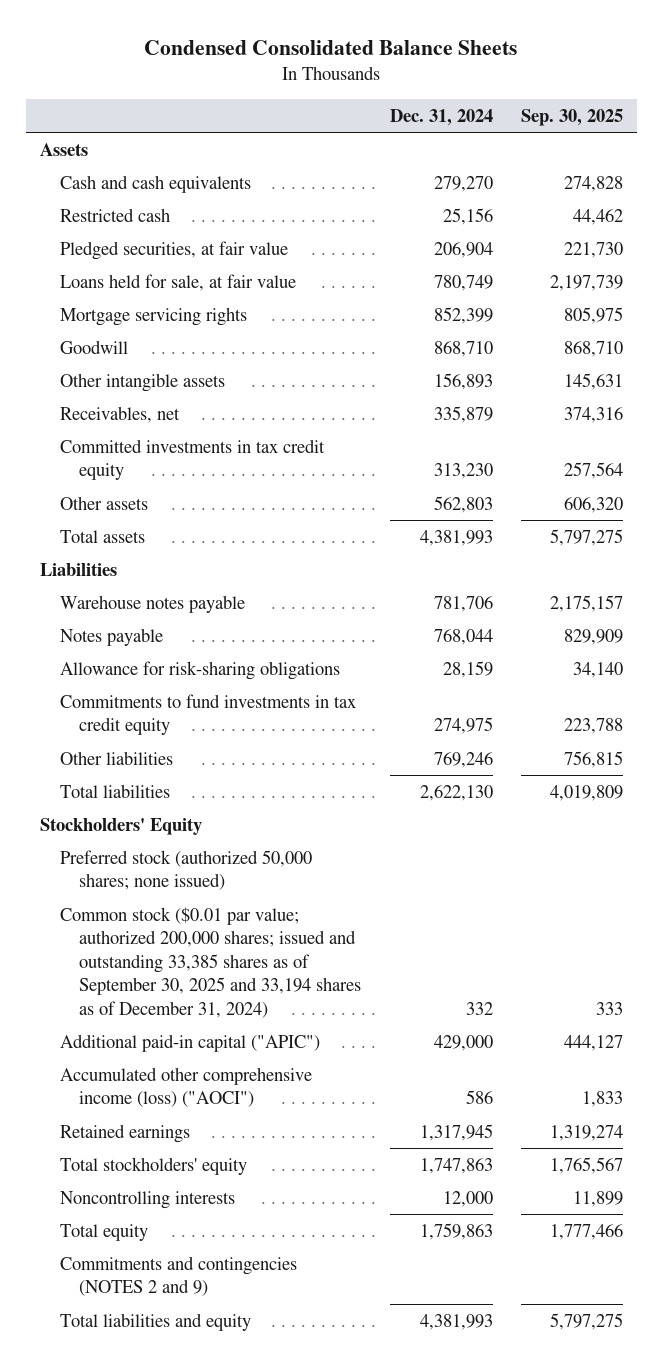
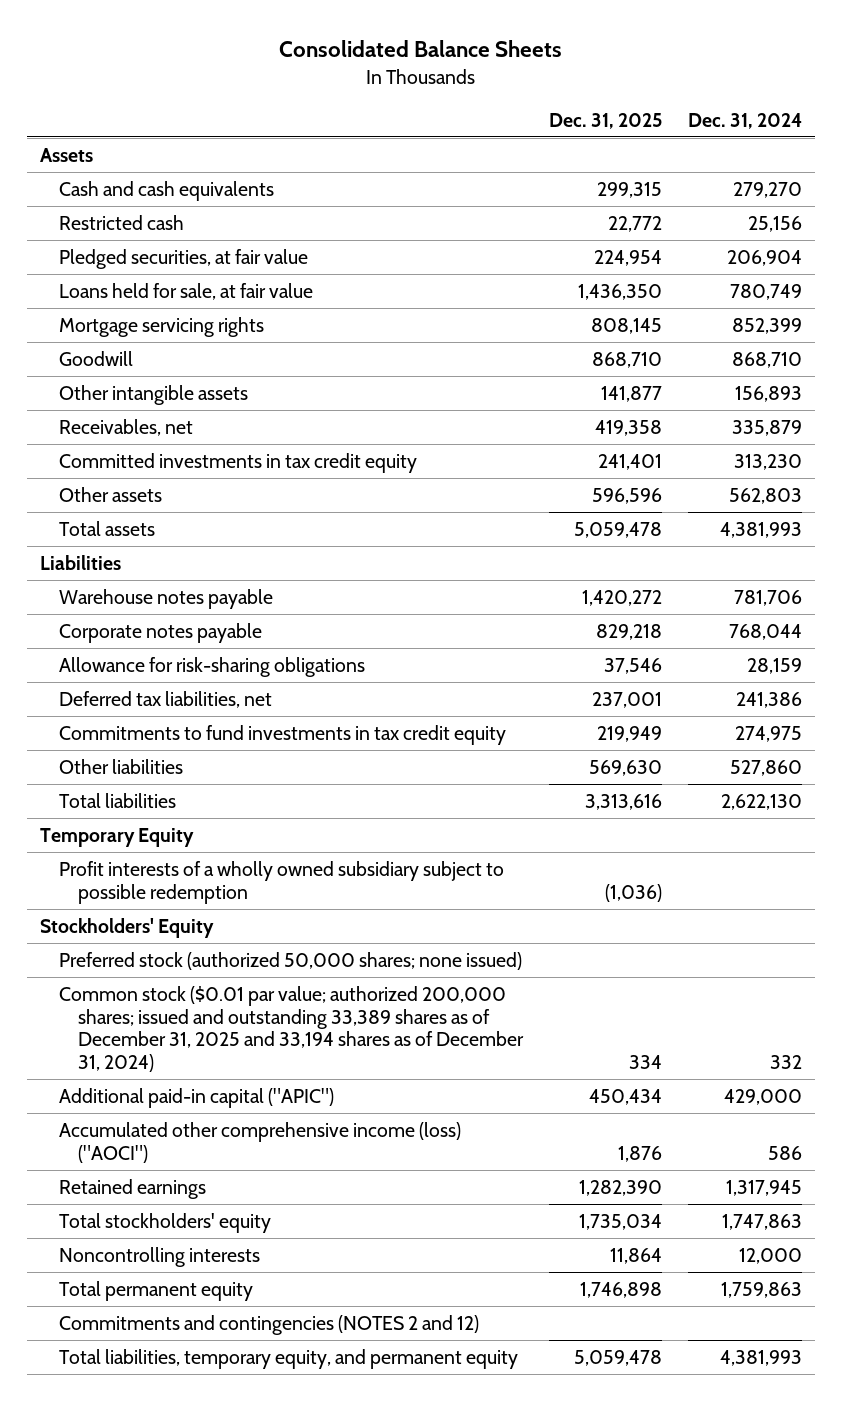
- Condensed Consolidated Balance Sheets
+ Consolidated Balance Sheets
- | Dec. 31, 2024 | Sep. 30, 2025
+ | Dec. 31, 2025 | Dec. 31, 2024
- Notes payable | 768,044 | 829,909
+ Corporate notes payable | 829,218 | 768,044
+ Deferred tax liabilities, net | 237,001 | 241,386
- Other liabilities | 769,246 | 756,815
+ Other liabilities | 569,630 | 527,860
+ Temporary Equity
+ Profit interests of a wholly owned subsidiary subject to possible redemption | (1,036) |
- Common stock ($0.01 par value; authorized 200,000 shares; issued and outstanding 33,385 shares as of September 30, 2025 and 33,194 shares as of December 31, 2024) | 332 | 333
+ Common stock ($0.01 par value; authorized 200,000 shares; issued and outstanding 33,389 shares as of December 31, 2025 and 33,194 shares as of December 31, 2024) | 334 | 332
- Total equity | 1,759,863 | 1,777,466
- Commitments and contingencies (NOTES 2 and 9)
- Total liabilities and equity | 4,381,993 | 5,797,275
+ Total permanent equity | 1,746,898 | 1,759,863
+ Commitments and contingencies (NOTES 2 and 12)
+ Total liabilities, temporary equity, and permanent equity | 5,059,478 | 4,381,993

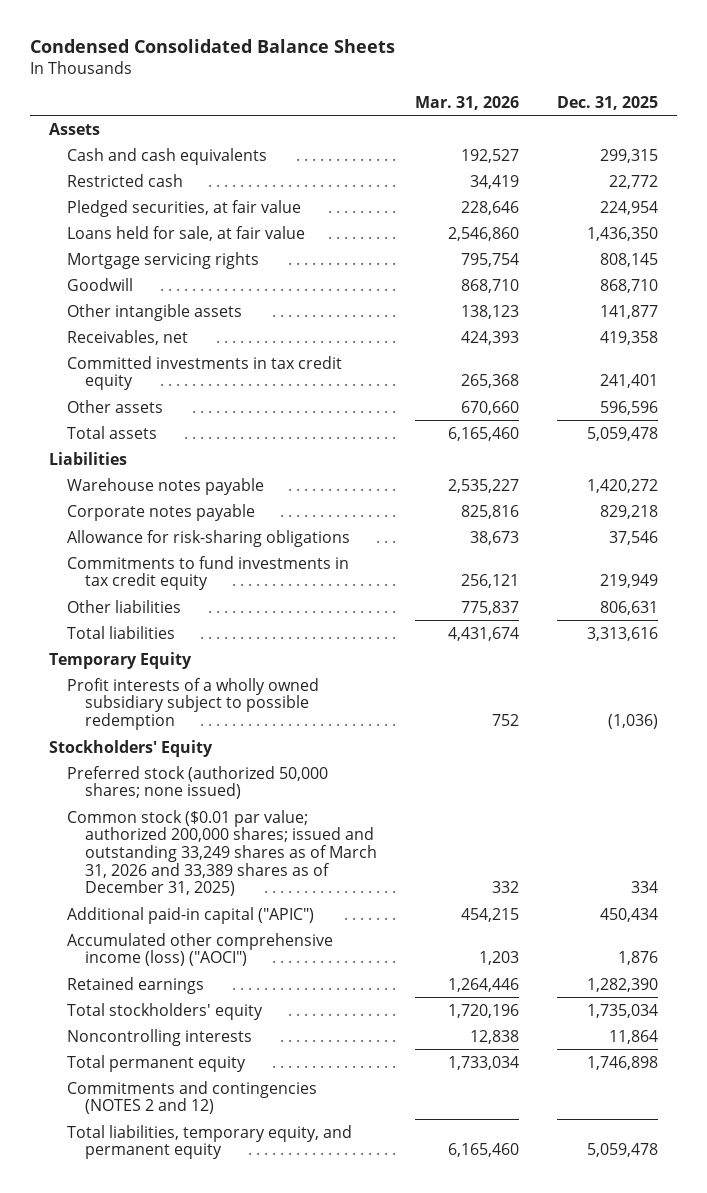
- Consolidated Balance Sheets
+ Condensed Consolidated Balance Sheets
- | Dec. 31, 2025 | Dec. 31, 2024
+ | Mar. 31, 2026 | Dec. 31, 2025
- Deferred tax liabilities, net | 237,001 | 241,386
- Other liabilities | 569,630 | 527,860
+ Other liabilities | 775,837 | 806,631
- Common stock ($0.01 par value; authorized 200,000 shares; issued and outstanding 33,389 shares as of December 31, 2025 and 33,194 shares as of December 31, 2024) | 334 | 332
+ Common stock ($0.01 par value; authorized 200,000 shares; issued and outstanding 33,249 shares as of March 31, 2026 and 33,389 shares as of December 31, 2025) | 332 | 334

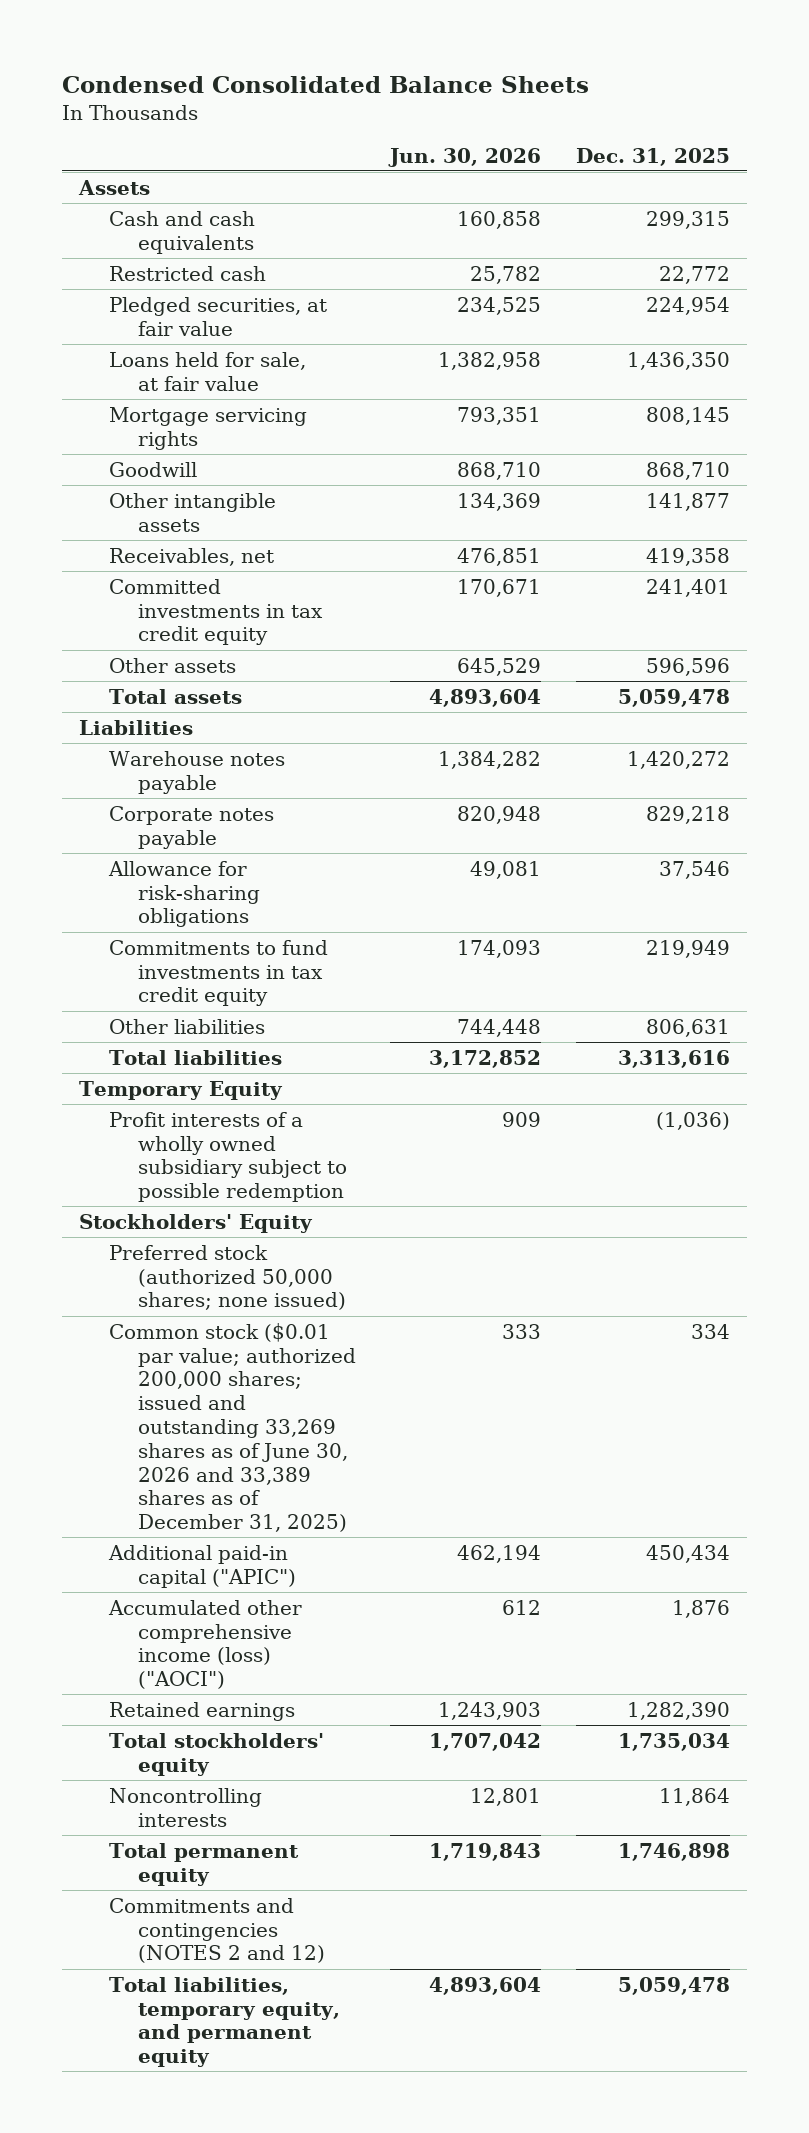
- | Mar. 31, 2026 | Dec. 31, 2025
+ | Jun. 30, 2026 | Dec. 31, 2025
- Common stock ($0.01 par value; authorized 200,000 shares; issued and outstanding 33,249 shares as of March 31, 2026 and 33,389 shares as of December 31, 2025) | 332 | 334
+ Common stock ($0.01 par value; authorized 200,000 shares; issued and outstanding 33,269 shares as of June 30, 2026 and 33,389 shares as of December 31, 2025) | 333 | 334

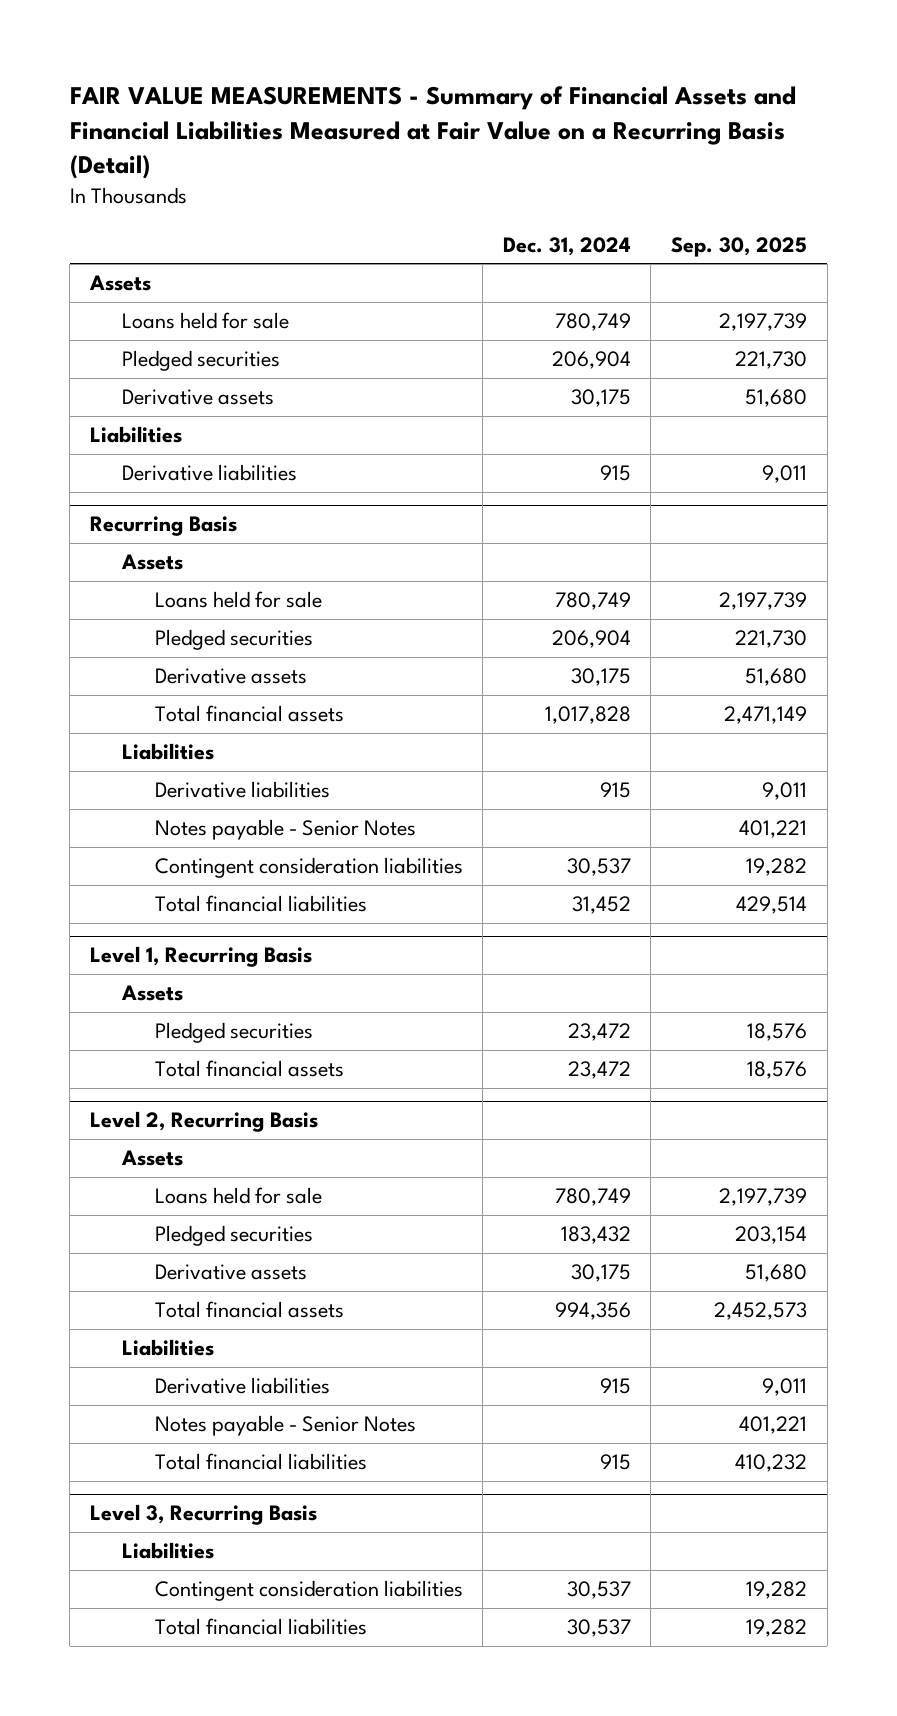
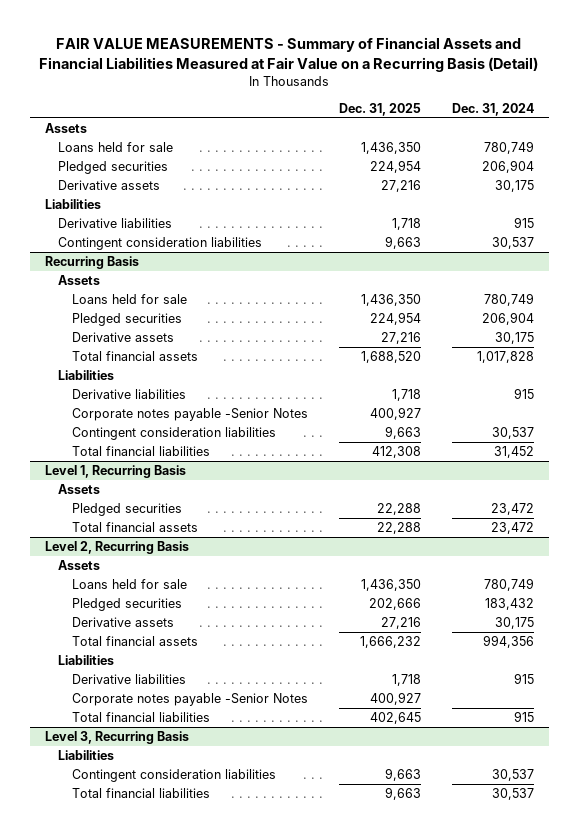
- | Dec. 31, 2024 | Sep. 30, 2025
+ | Dec. 31, 2025 | Dec. 31, 2024
+ Contingent consideration liabilities | 9,663 | 30,537
@ Recurring Basis
- Notes payable - Senior Notes | | 401,221
+ Corporate notes payable -Senior Notes | 400,927 |
@ Level 2, Recurring Basis
- Notes payable - Senior Notes | | 401,221
+ Corporate notes payable -Senior Notes | 400,927 |

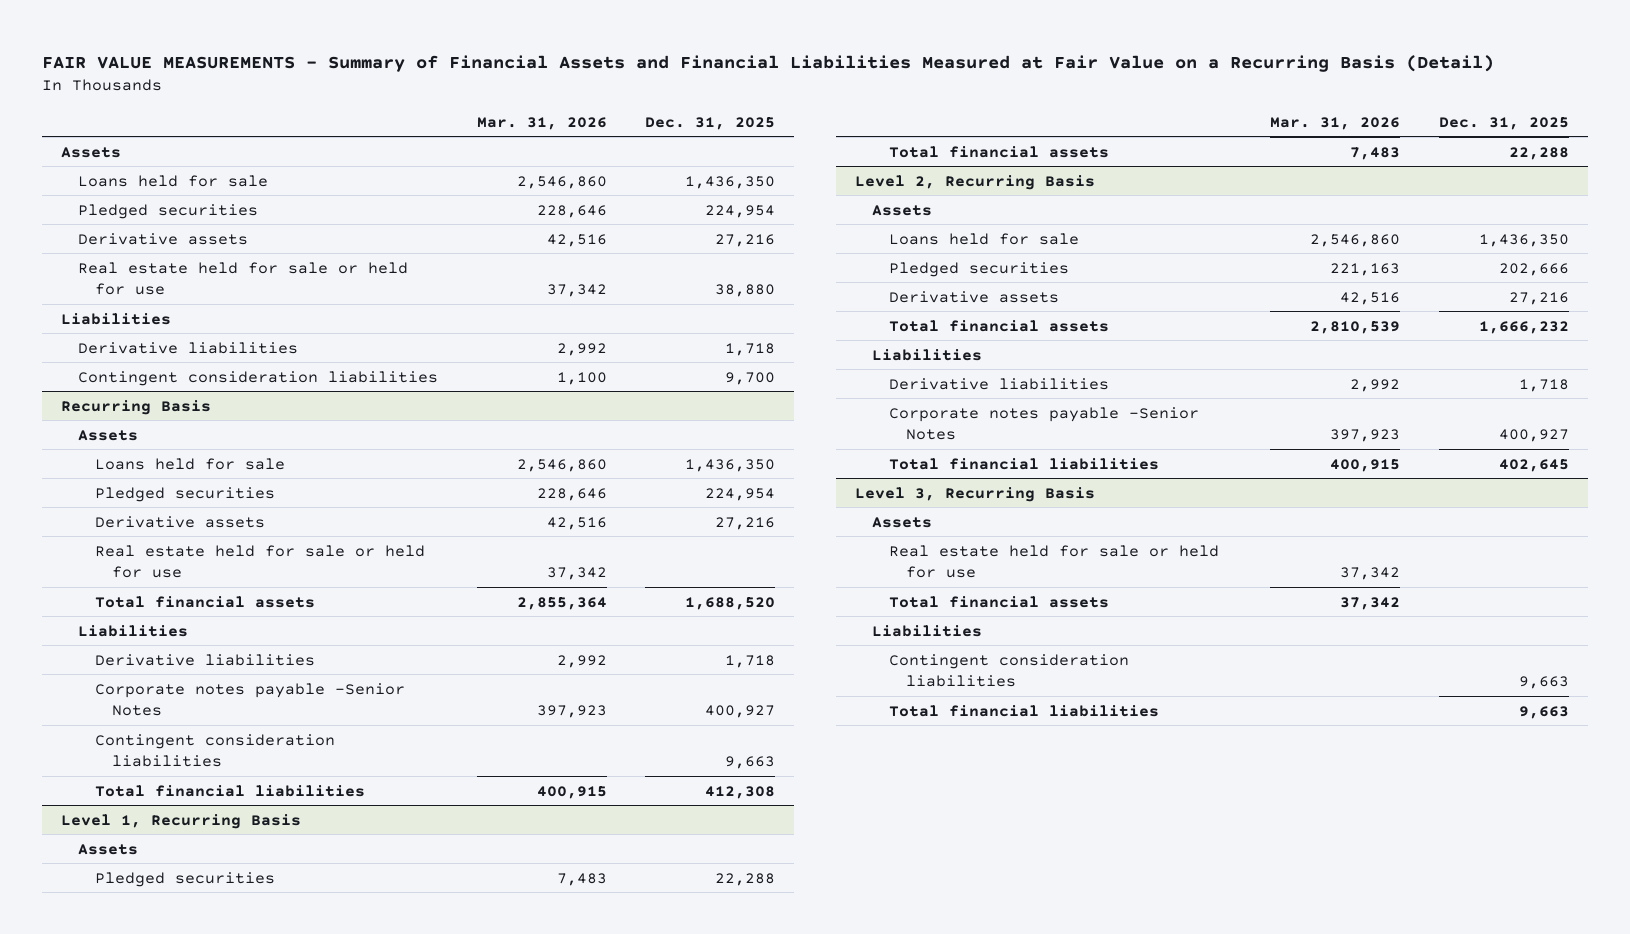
- | Dec. 31, 2025 | Dec. 31, 2024
+ | Mar. 31, 2026 | Dec. 31, 2025
+ Real estate held for sale or held for use | 37,342 | 38,880
- Contingent consideration liabilities | 9,663 | 30,537
+ Contingent consideration liabilities | 1,100 | 9,700
@ Recurring Basis
+ Real estate held for sale or held for use | 37,342 |
@ Level 3, Recurring Basis
+ Assets
+ Real estate held for sale or held for use | 37,342 |
+ Total financial assets | 37,342 |

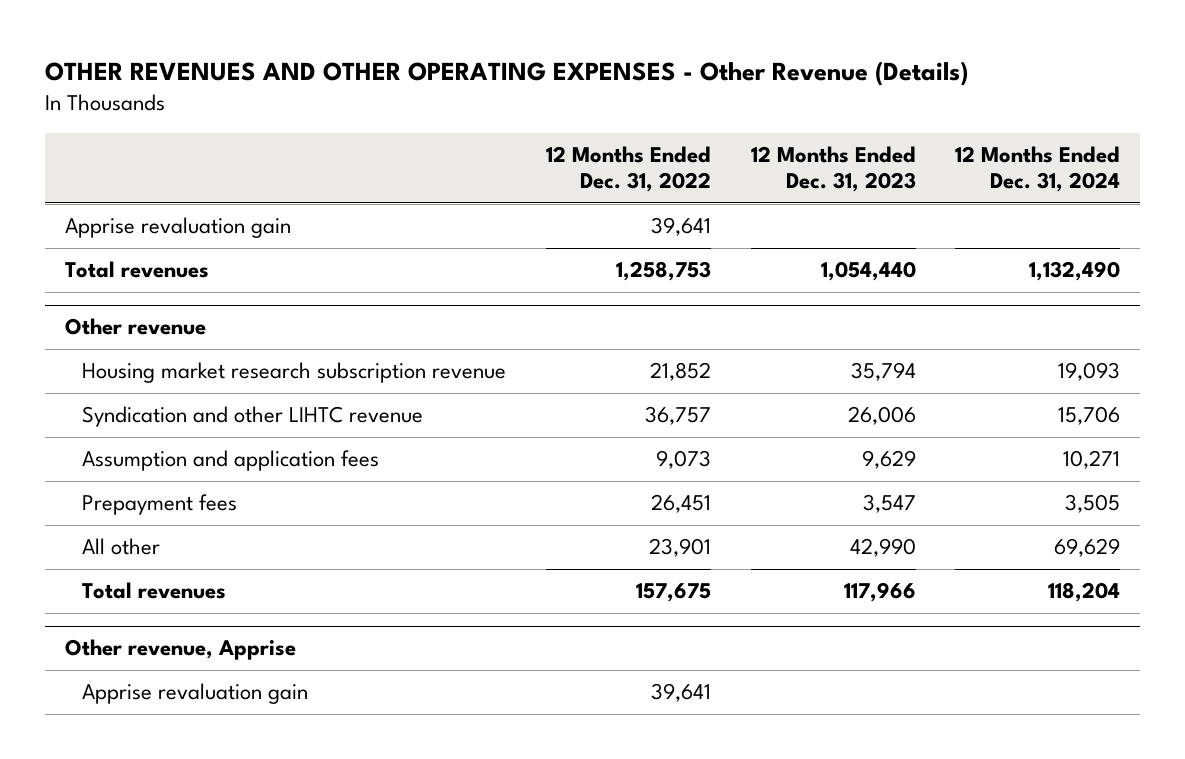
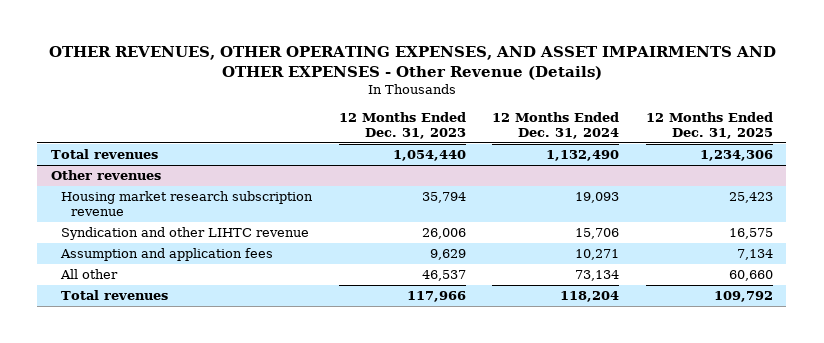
- OTHER REVENUES AND OTHER OPERATING EXPENSES - Other Revenue (Details)
+ OTHER REVENUES, OTHER OPERATING EXPENSES, AND ASSET IMPAIRMENTS AND OTHER EXPENSES - Other Revenue (Details)
- | 12 Months Ended Dec. 31, 2022 | 12 Months Ended Dec. 31, 2023 | 12 Months Ended Dec. 31, 2024
+ | 12 Months Ended Dec. 31, 2023 | 12 Months Ended Dec. 31, 2024 | 12 Months Ended Dec. 31, 2025
- Apprise revaluation gain | 39,641 | |
- Other revenue
+ Other revenues
- Prepayment fees | 26,451 | 3,547 | 3,505
- All other | 23,901 | 42,990 | 69,629
+ All other | 46,537 | 73,134 | 60,660
- Other revenue, Apprise
- Apprise revaluation gain | 39,641 | |

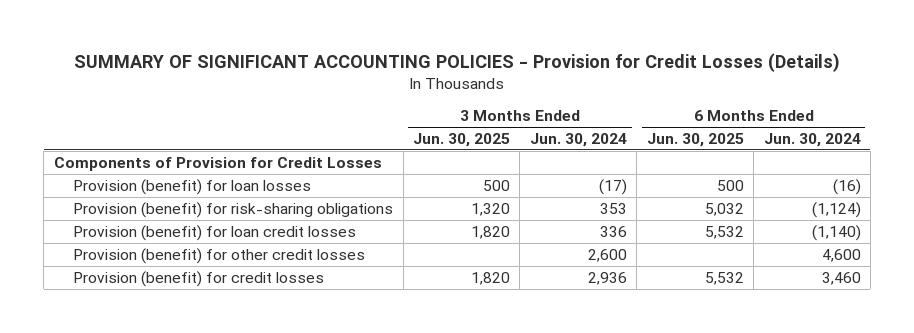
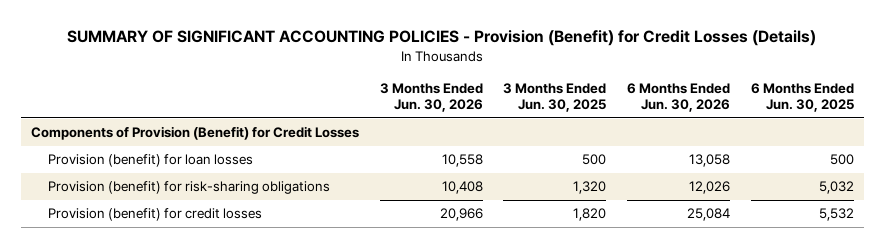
- SUMMARY OF SIGNIFICANT ACCOUNTING POLICIES - Provision for Credit Losses (Details)
+ SUMMARY OF SIGNIFICANT ACCOUNTING POLICIES - Provision (Benefit) for Credit Losses (Details)
- | 3 Months Ended Jun. 30, 2025 | 3 Months Ended Jun. 30, 2024 | 6 Months Ended Jun. 30, 2025 | 6 Months Ended Jun. 30, 2024
+ | 3 Months Ended Jun. 30, 2026 | 3 Months Ended Jun. 30, 2025 | 6 Months Ended Jun. 30, 2026 | 6 Months Ended Jun. 30, 2025
- Components of Provision for Credit Losses
+ Components of Provision (Benefit) for Credit Losses
- Provision (benefit) for loan credit losses | 1,820 | 336 | 5,532 | (1,140)
- Provision (benefit) for other credit losses | | 2,600 | | 4,600

